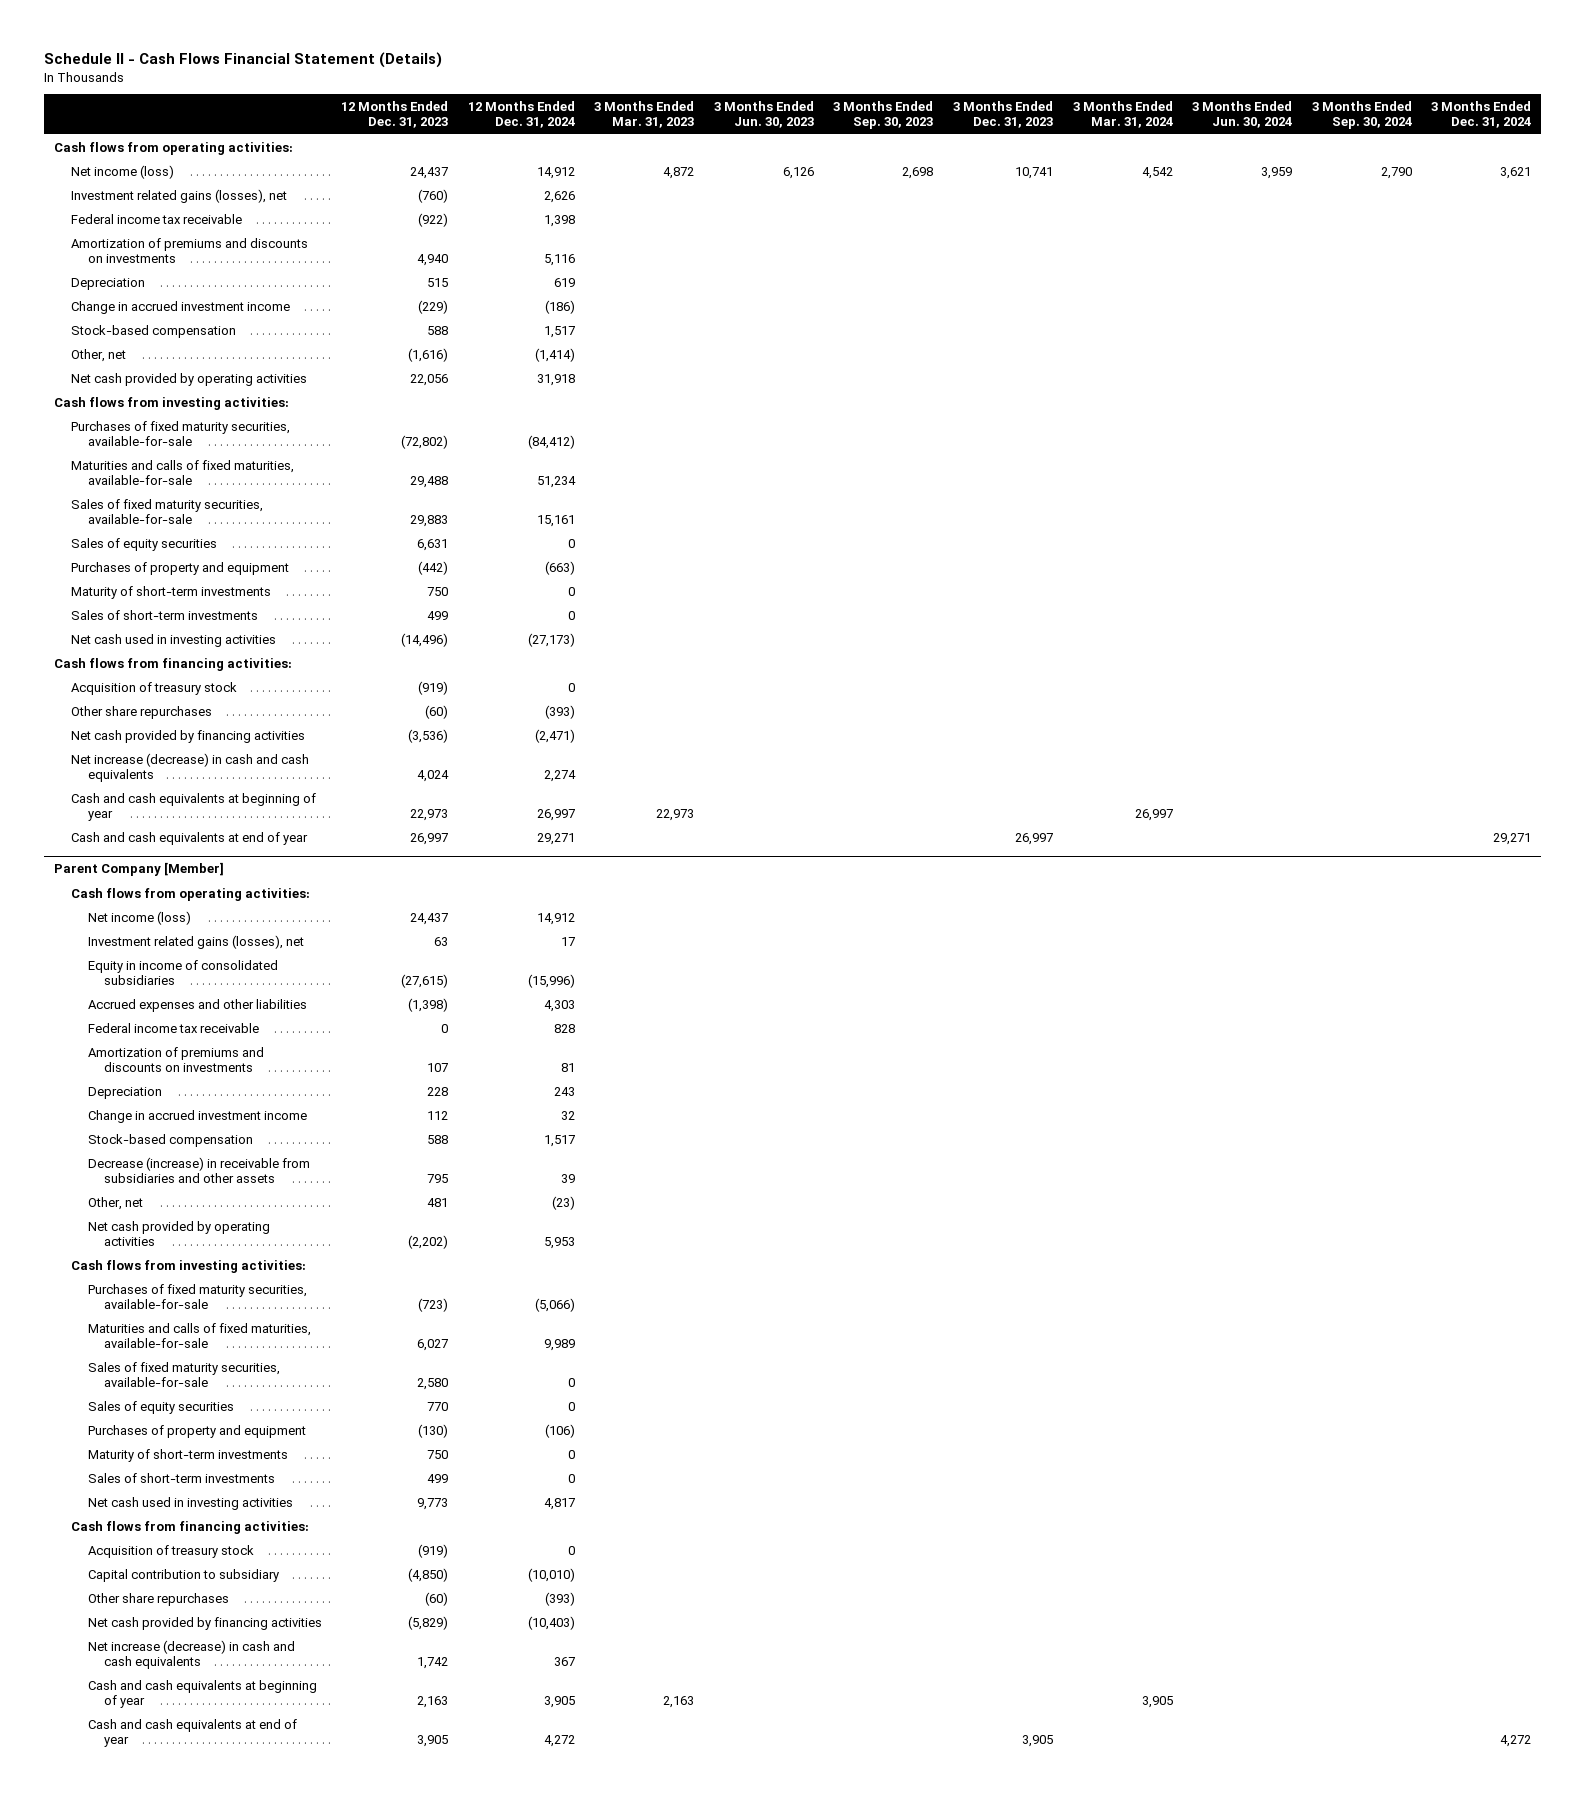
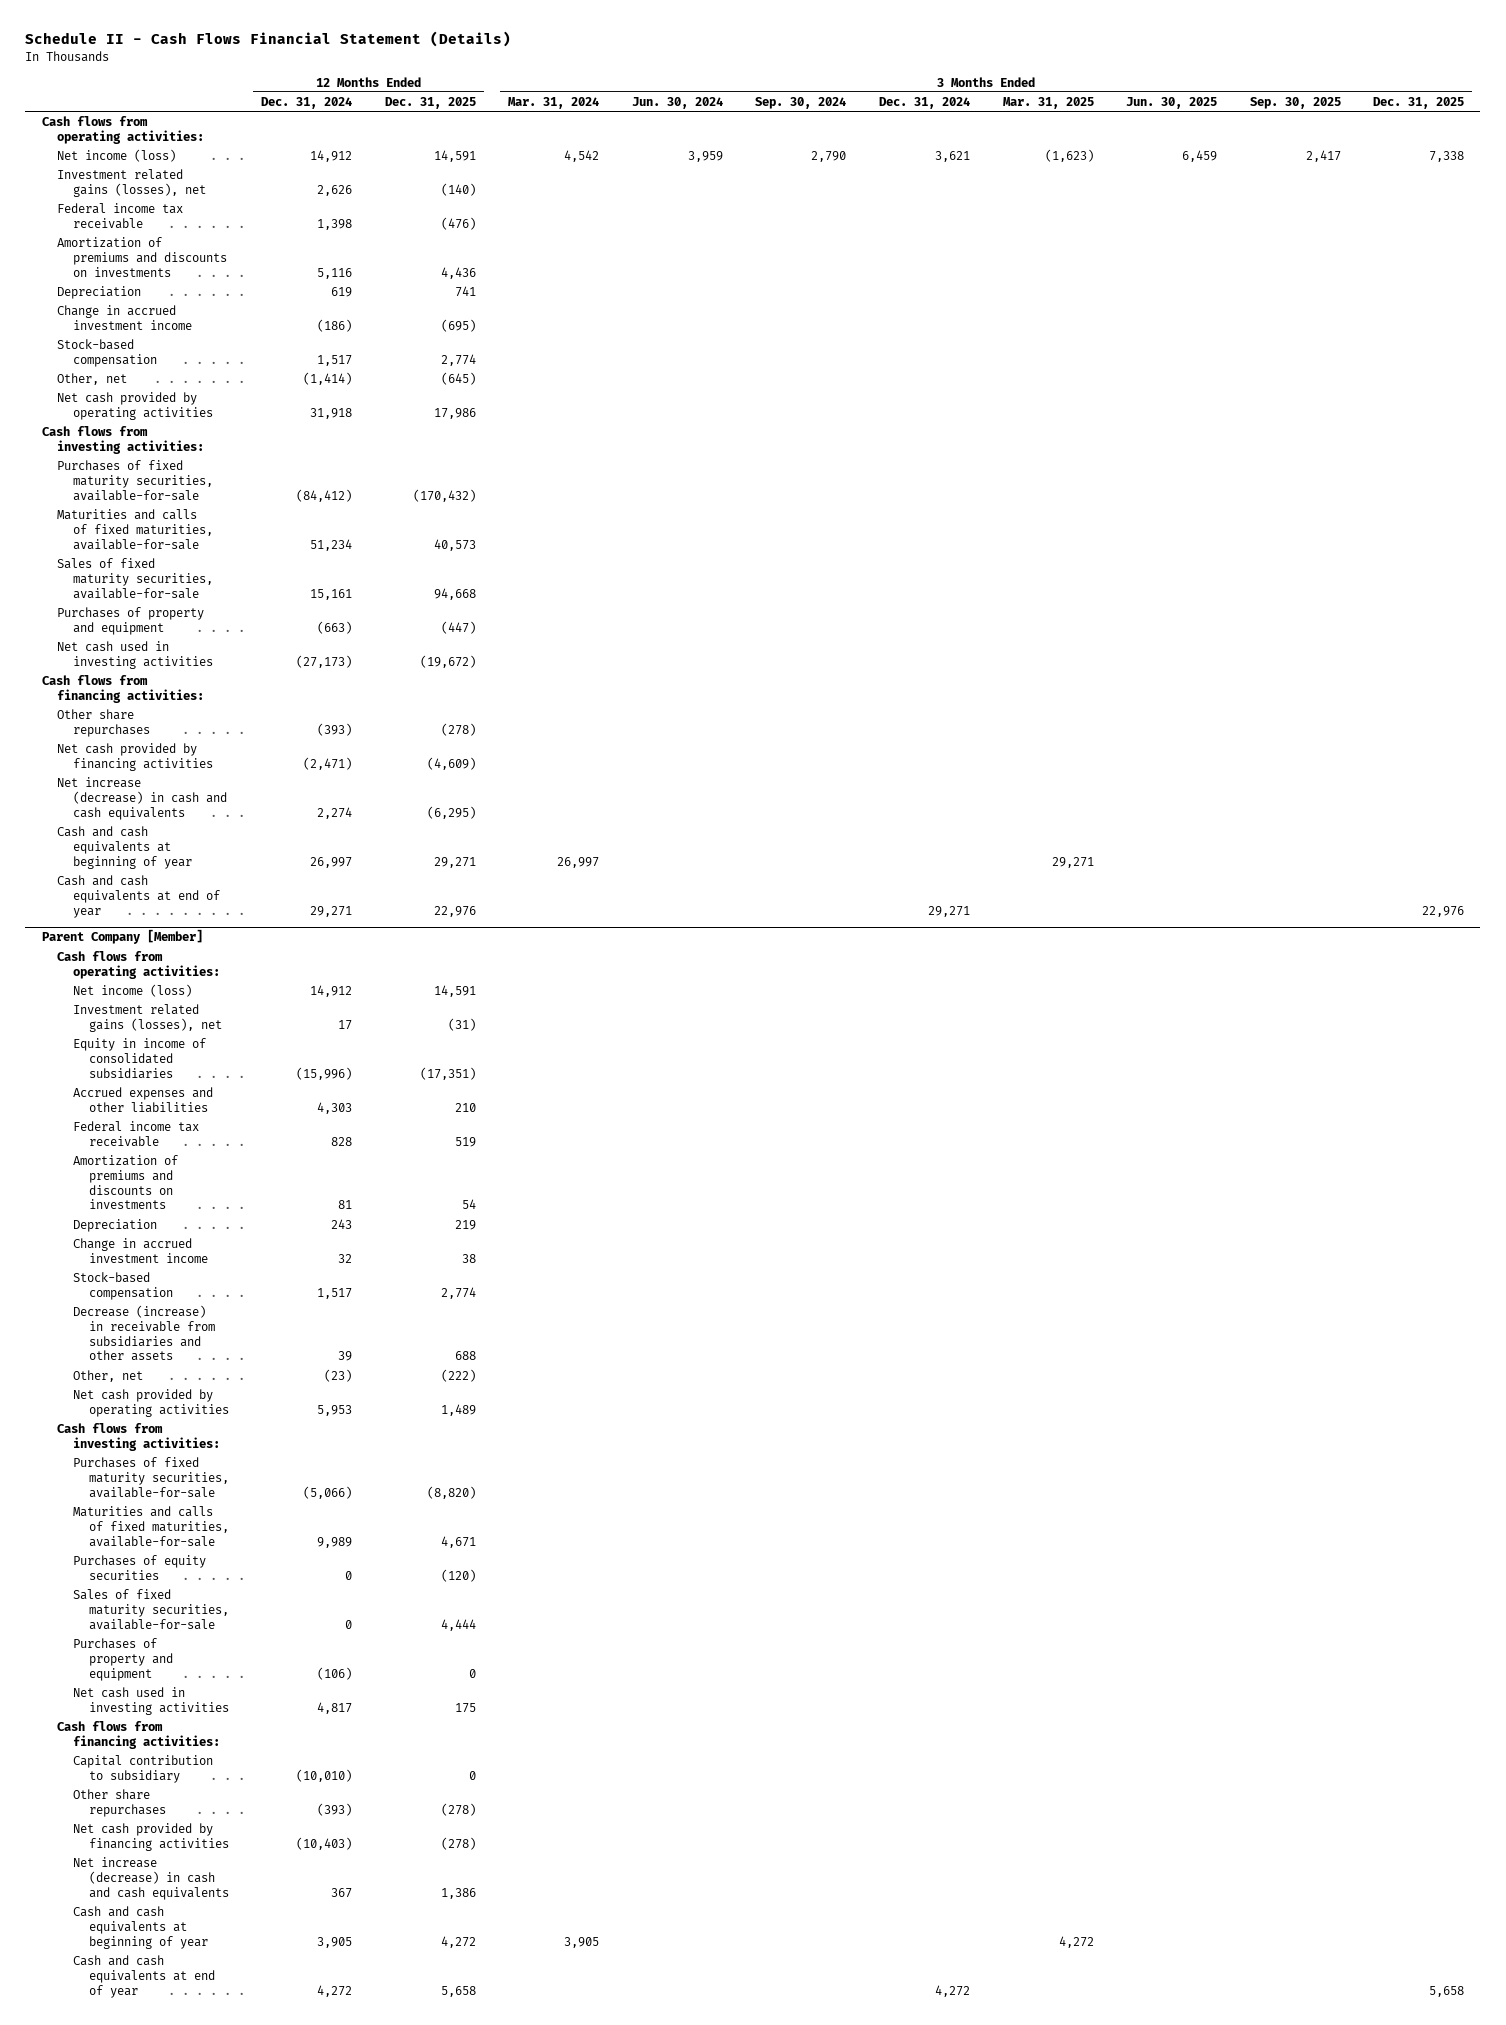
- | 12 Months Ended Dec. 31, 2023 | 12 Months Ended Dec. 31, 2024 | 3 Months Ended Mar. 31, 2023 | 3 Months Ended Jun. 30, 2023 | 3 Months Ended Sep. 30, 2023 | 3 Months Ended Dec. 31, 2023 | 3 Months Ended Mar. 31, 2024 | 3 Months Ended Jun. 30, 2024 | 3 Months Ended Sep. 30, 2024 | 3 Months Ended Dec. 31, 2024
+ | 12 Months Ended Dec. 31, 2024 | 12 Months Ended Dec. 31, 2025 | 3 Months Ended Mar. 31, 2024 | 3 Months Ended Jun. 30, 2024 | 3 Months Ended Sep. 30, 2024 | 3 Months Ended Dec. 31, 2024 | 3 Months Ended Mar. 31, 2025 | 3 Months Ended Jun. 30, 2025 | 3 Months Ended Sep. 30, 2025 | 3 Months Ended Dec. 31, 2025
- Sales of equity securities | 6,631 | 0 | | | | | | | |
- Maturity of short-term investments | 750 | 0 | | | | | | | |
- Sales of short-term investments | 499 | 0 | | | | | | | |
- Acquisition of treasury stock | (919) | 0 | | | | | | | |
@ Parent Company [Member]
+ Purchases of equity securities | 0 | (120) | | | | | | | |
- Sales of equity securities | 770 | 0 | | | | | | | |
- Maturity of short-term investments | 750 | 0 | | | | | | | |
- Sales of short-term investments | 499 | 0 | | | | | | | |
- Acquisition of treasury stock | (919) | 0 | | | | | | | |

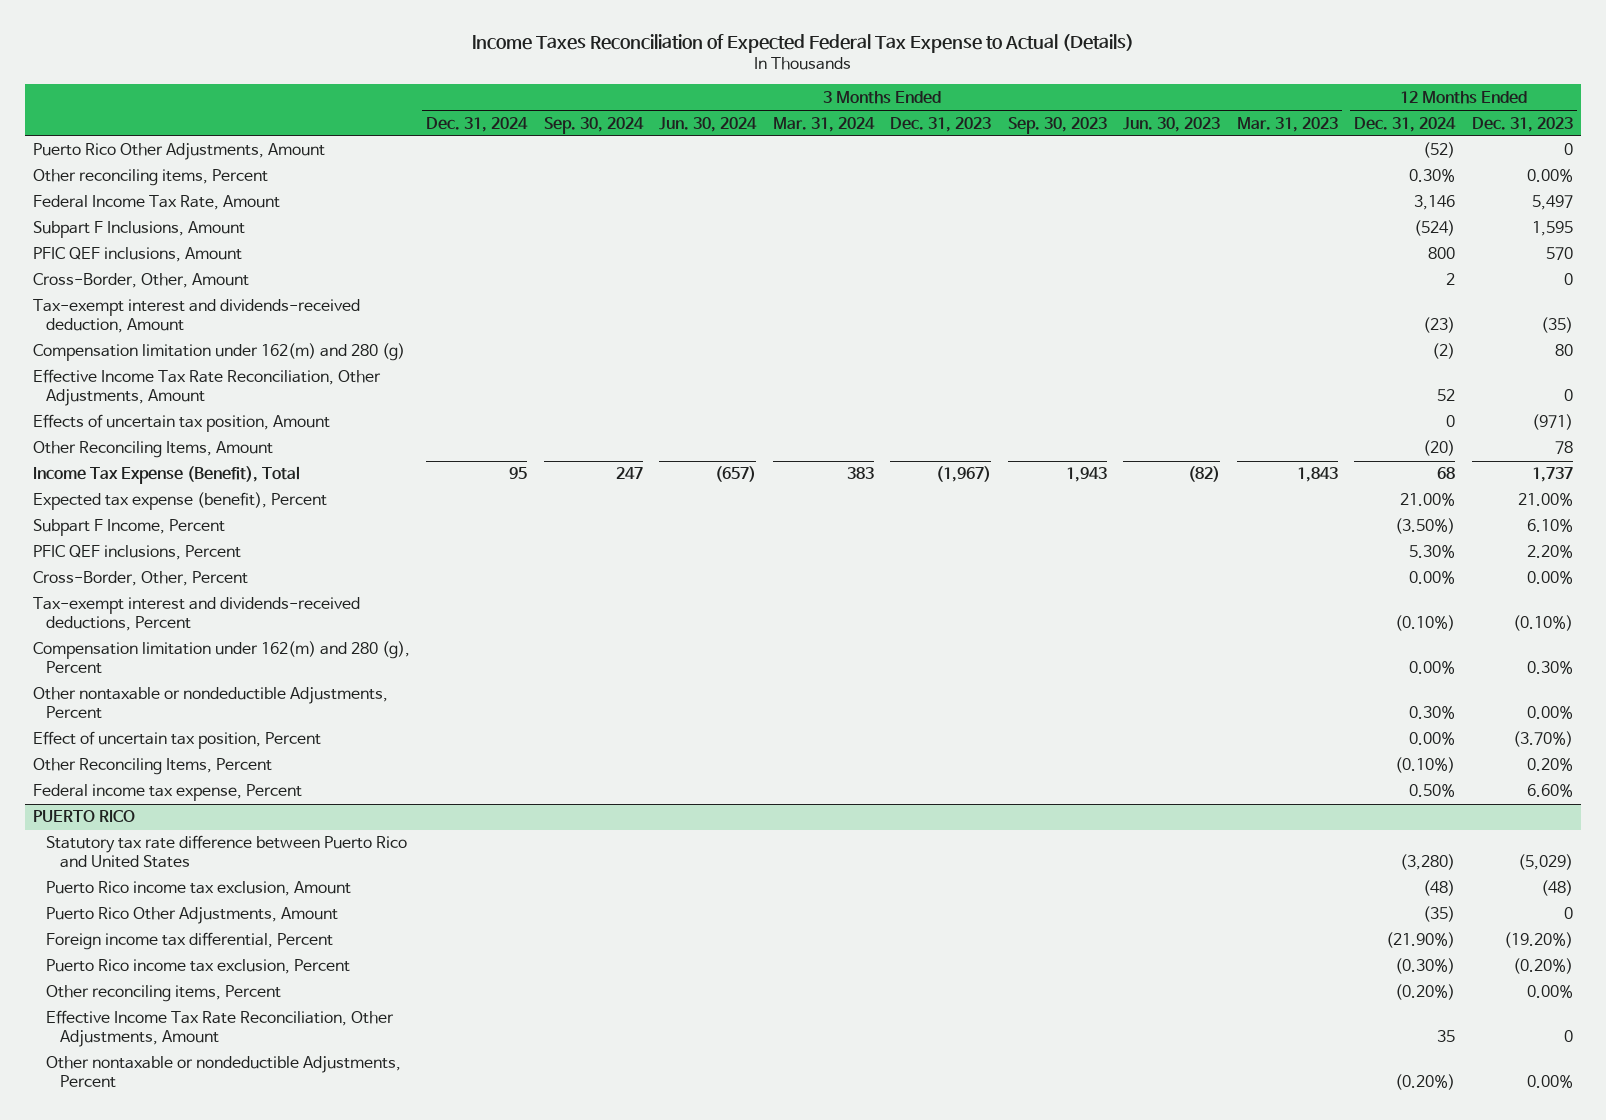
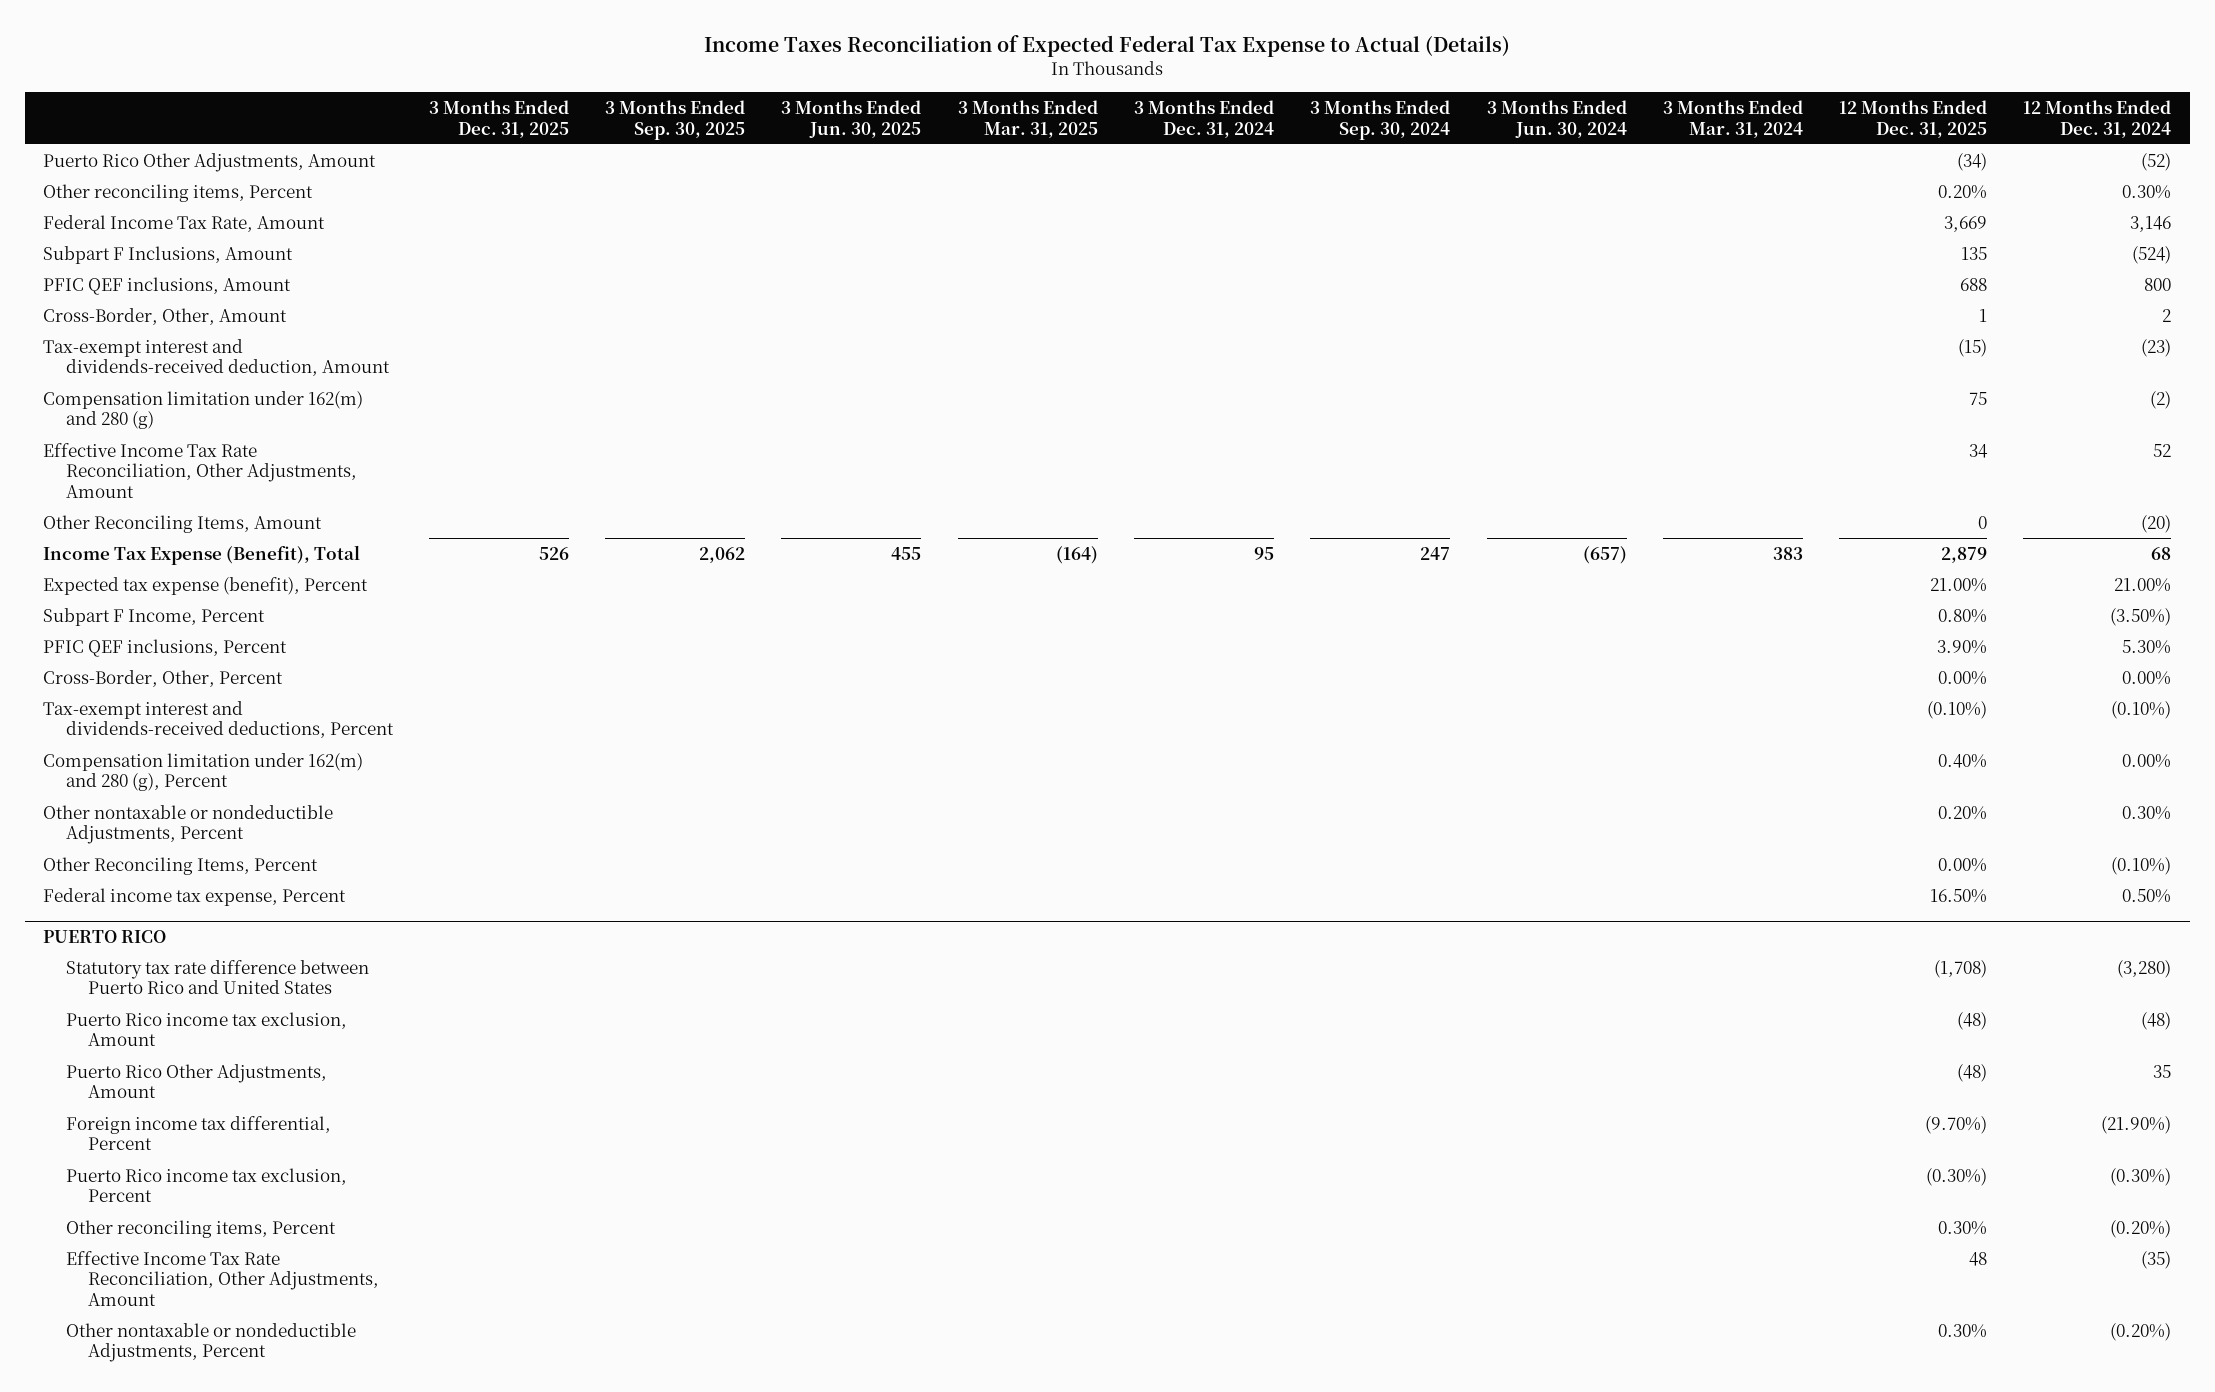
- | 3 Months Ended Dec. 31, 2024 | 3 Months Ended Sep. 30, 2024 | 3 Months Ended Jun. 30, 2024 | 3 Months Ended Mar. 31, 2024 | 3 Months Ended Dec. 31, 2023 | 3 Months Ended Sep. 30, 2023 | 3 Months Ended Jun. 30, 2023 | 3 Months Ended Mar. 31, 2023 | 12 Months Ended Dec. 31, 2024 | 12 Months Ended Dec. 31, 2023
+ | 3 Months Ended Dec. 31, 2025 | 3 Months Ended Sep. 30, 2025 | 3 Months Ended Jun. 30, 2025 | 3 Months Ended Mar. 31, 2025 | 3 Months Ended Dec. 31, 2024 | 3 Months Ended Sep. 30, 2024 | 3 Months Ended Jun. 30, 2024 | 3 Months Ended Mar. 31, 2024 | 12 Months Ended Dec. 31, 2025 | 12 Months Ended Dec. 31, 2024
- Effects of uncertain tax position, Amount | | | | | | | | | 0 | (971)
- Effect of uncertain tax position, Percent | | | | | | | | | 0.00% | (3.70%)
@ PUERTO RICO
- Puerto Rico Other Adjustments, Amount | | | | | | | | | (35) | 0
+ Puerto Rico Other Adjustments, Amount | | | | | | | | | (48) | 35
- Effective Income Tax Rate Reconciliation, Other Adjustments, Amount | | | | | | | | | 35 | 0
+ Effective Income Tax Rate Reconciliation, Other Adjustments, Amount | | | | | | | | | 48 | (35)

